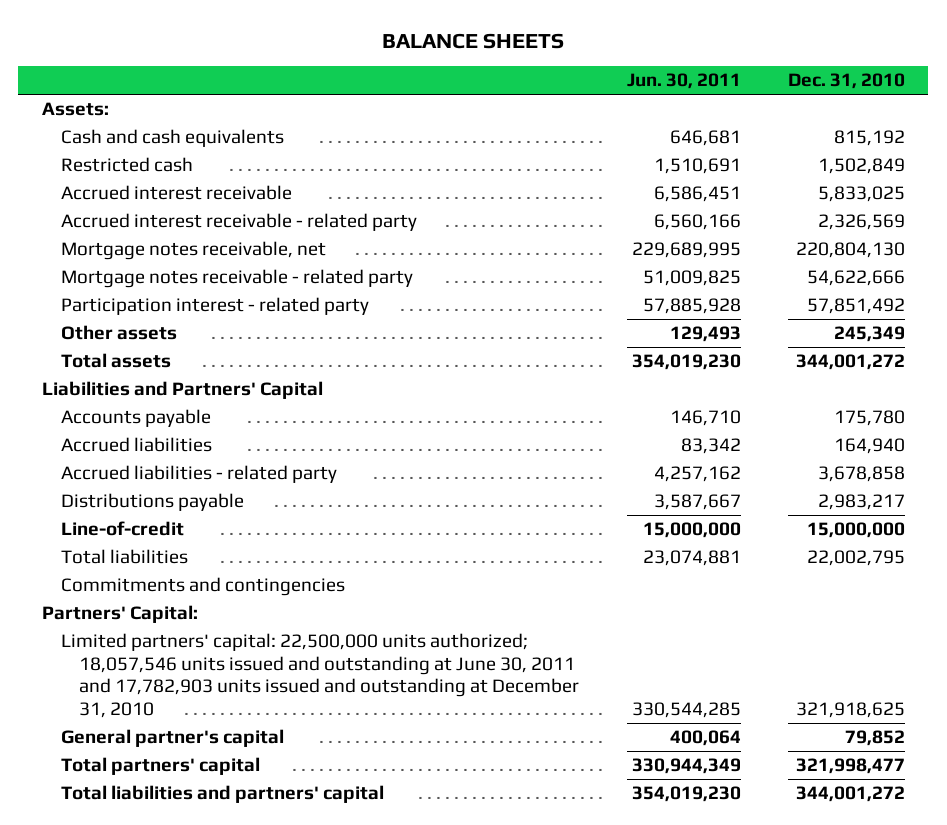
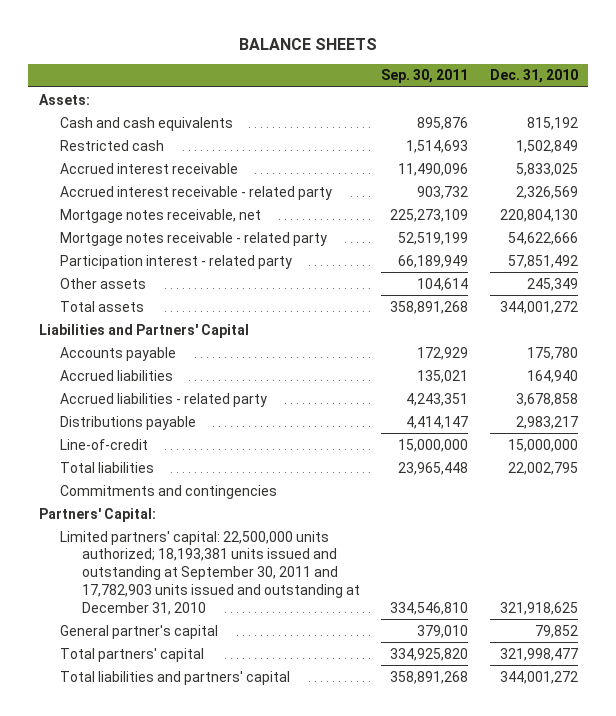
- | Jun. 30, 2011 | Dec. 31, 2010
+ | Sep. 30, 2011 | Dec. 31, 2010
- Limited partners' capital: 22,500,000 units authorized; 18,057,546 units issued and outstanding at June 30, 2011 and 17,782,903 units issued and outstanding at December 31, 2010 | 330,544,285 | 321,918,625
+ Limited partners' capital: 22,500,000 units authorized; 18,193,381 units issued and outstanding at September 30, 2011 and 17,782,903 units issued and outstanding at December 31, 2010 | 334,546,810 | 321,918,625

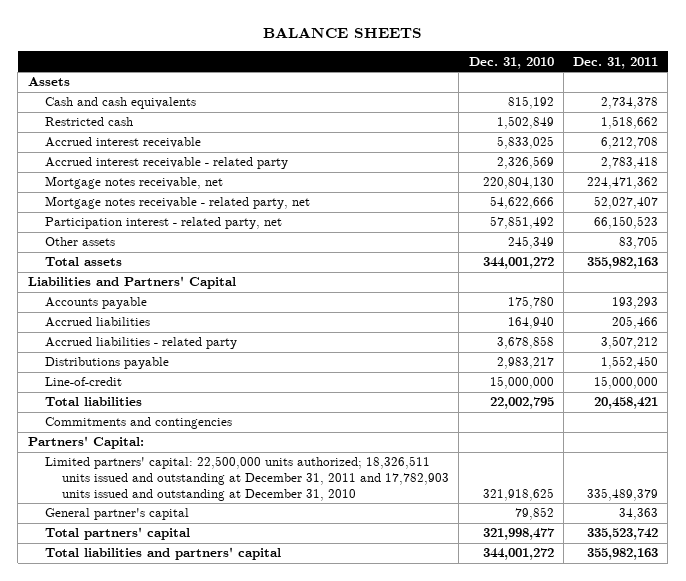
- | Sep. 30, 2011 | Dec. 31, 2010
+ | Dec. 31, 2010 | Dec. 31, 2011
- Assets:
+ Assets
- Mortgage notes receivable - related party | 52,519,199 | 54,622,666
- Participation interest - related party | 66,189,949 | 57,851,492
+ Mortgage notes receivable - related party, net | 54,622,666 | 52,027,407
+ Participation interest - related party, net | 57,851,492 | 66,150,523
- Limited partners' capital: 22,500,000 units authorized; 18,193,381 units issued and outstanding at September 30, 2011 and 17,782,903 units issued and outstanding at December 31, 2010 | 334,546,810 | 321,918,625
+ Limited partners' capital: 22,500,000 units authorized; 18,326,511 units issued and outstanding at December 31, 2011 and 17,782,903 units issued and outstanding at December 31, 2010 | 321,918,625 | 335,489,379

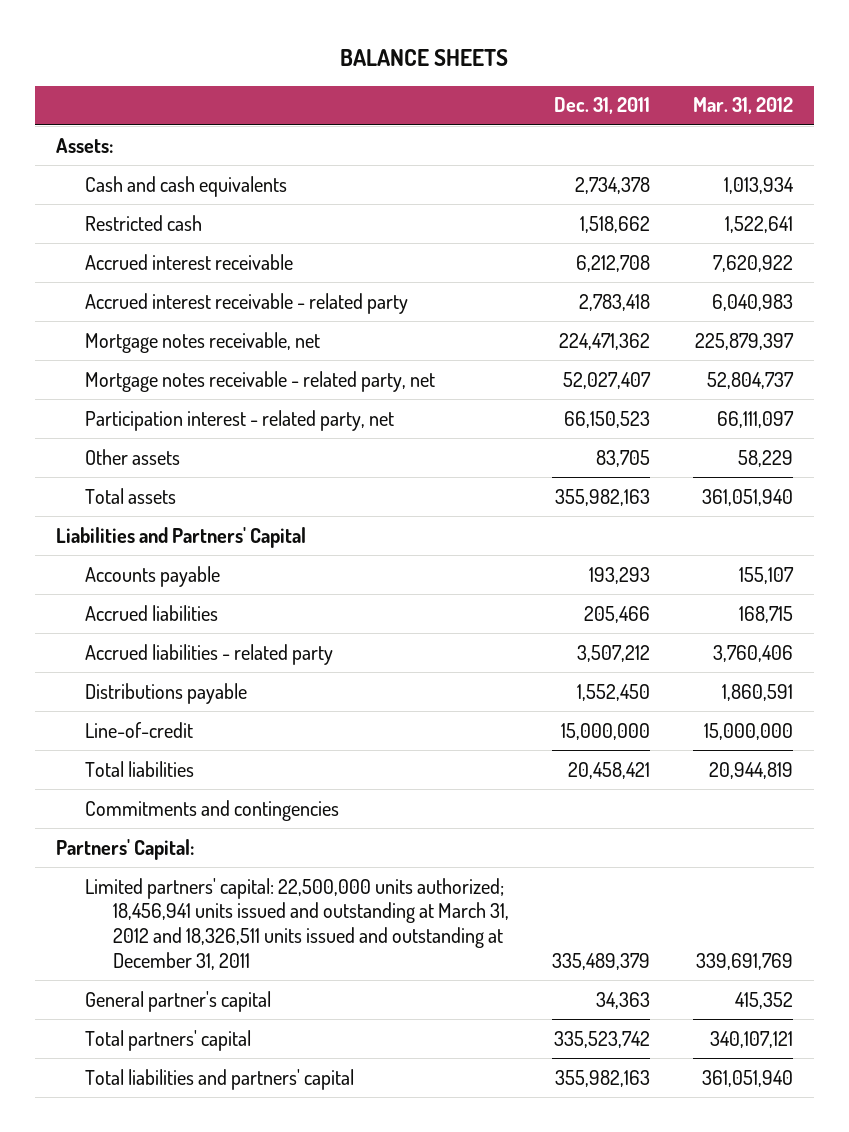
- | Dec. 31, 2010 | Dec. 31, 2011
+ | Dec. 31, 2011 | Mar. 31, 2012
- Assets
+ Assets:
- Limited partners' capital: 22,500,000 units authorized; 18,326,511 units issued and outstanding at December 31, 2011 and 17,782,903 units issued and outstanding at December 31, 2010 | 321,918,625 | 335,489,379
+ Limited partners' capital: 22,500,000 units authorized; 18,456,941 units issued and outstanding at March 31, 2012 and 18,326,511 units issued and outstanding at December 31, 2011 | 335,489,379 | 339,691,769

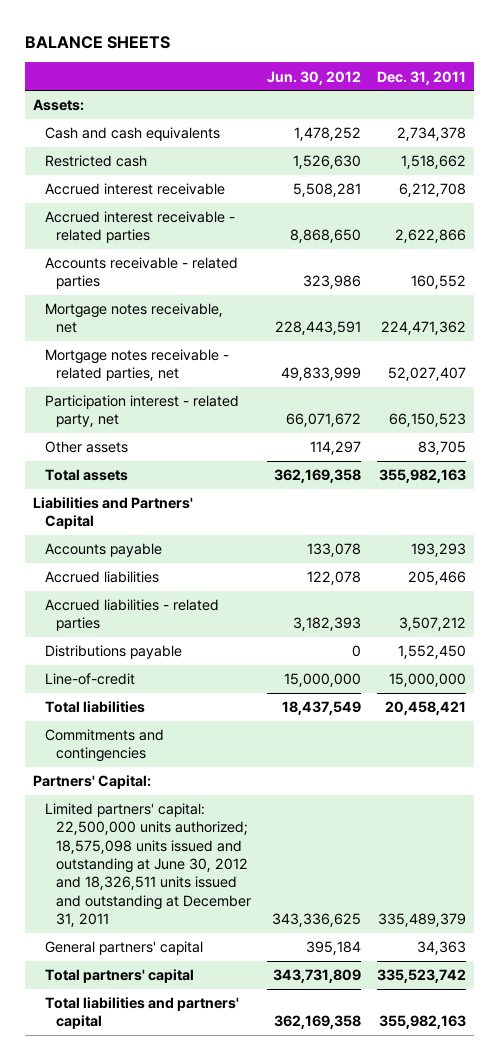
- | Dec. 31, 2011 | Mar. 31, 2012
+ | Jun. 30, 2012 | Dec. 31, 2011
- Accrued interest receivable - related party | 2,783,418 | 6,040,983
+ Accrued interest receivable - related parties | 8,868,650 | 2,622,866
+ Accounts receivable - related parties | 323,986 | 160,552
- Mortgage notes receivable - related party, net | 52,027,407 | 52,804,737
+ Mortgage notes receivable - related parties, net | 49,833,999 | 52,027,407
- Accrued liabilities - related party | 3,507,212 | 3,760,406
+ Accrued liabilities - related parties | 3,182,393 | 3,507,212
- Limited partners' capital: 22,500,000 units authorized; 18,456,941 units issued and outstanding at March 31, 2012 and 18,326,511 units issued and outstanding at December 31, 2011 | 335,489,379 | 339,691,769
- General partner's capital | 34,363 | 415,352
+ Limited partners' capital: 22,500,000 units authorized; 18,575,098 units issued and outstanding at June 30, 2012 and 18,326,511 units issued and outstanding at December 31, 2011 | 343,336,625 | 335,489,379
+ General partners' capital | 395,184 | 34,363

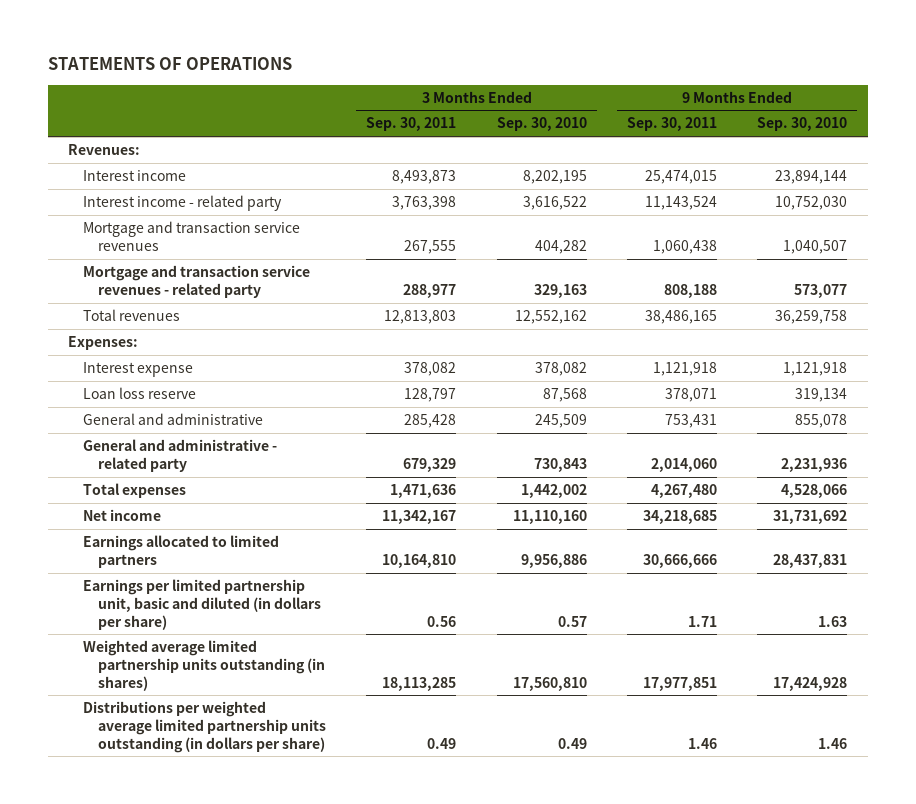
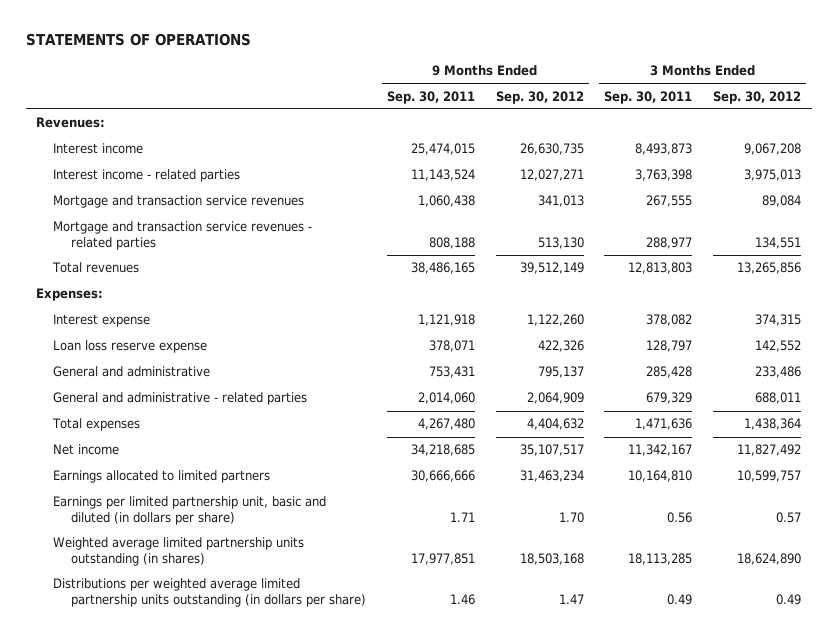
- | 3 Months Ended Sep. 30, 2011 | 3 Months Ended Sep. 30, 2010 | 9 Months Ended Sep. 30, 2011 | 9 Months Ended Sep. 30, 2010
+ | 9 Months Ended Sep. 30, 2011 | 9 Months Ended Sep. 30, 2012 | 3 Months Ended Sep. 30, 2011 | 3 Months Ended Sep. 30, 2012
- Interest income - related party | 3,763,398 | 3,616,522 | 11,143,524 | 10,752,030
+ Interest income - related parties | 11,143,524 | 12,027,271 | 3,763,398 | 3,975,013
- Mortgage and transaction service revenues - related party | 288,977 | 329,163 | 808,188 | 573,077
+ Mortgage and transaction service revenues - related parties | 808,188 | 513,130 | 288,977 | 134,551
- Loan loss reserve | 128,797 | 87,568 | 378,071 | 319,134
+ Loan loss reserve expense | 378,071 | 422,326 | 128,797 | 142,552
- General and administrative - related party | 679,329 | 730,843 | 2,014,060 | 2,231,936
+ General and administrative - related parties | 2,014,060 | 2,064,909 | 679,329 | 688,011

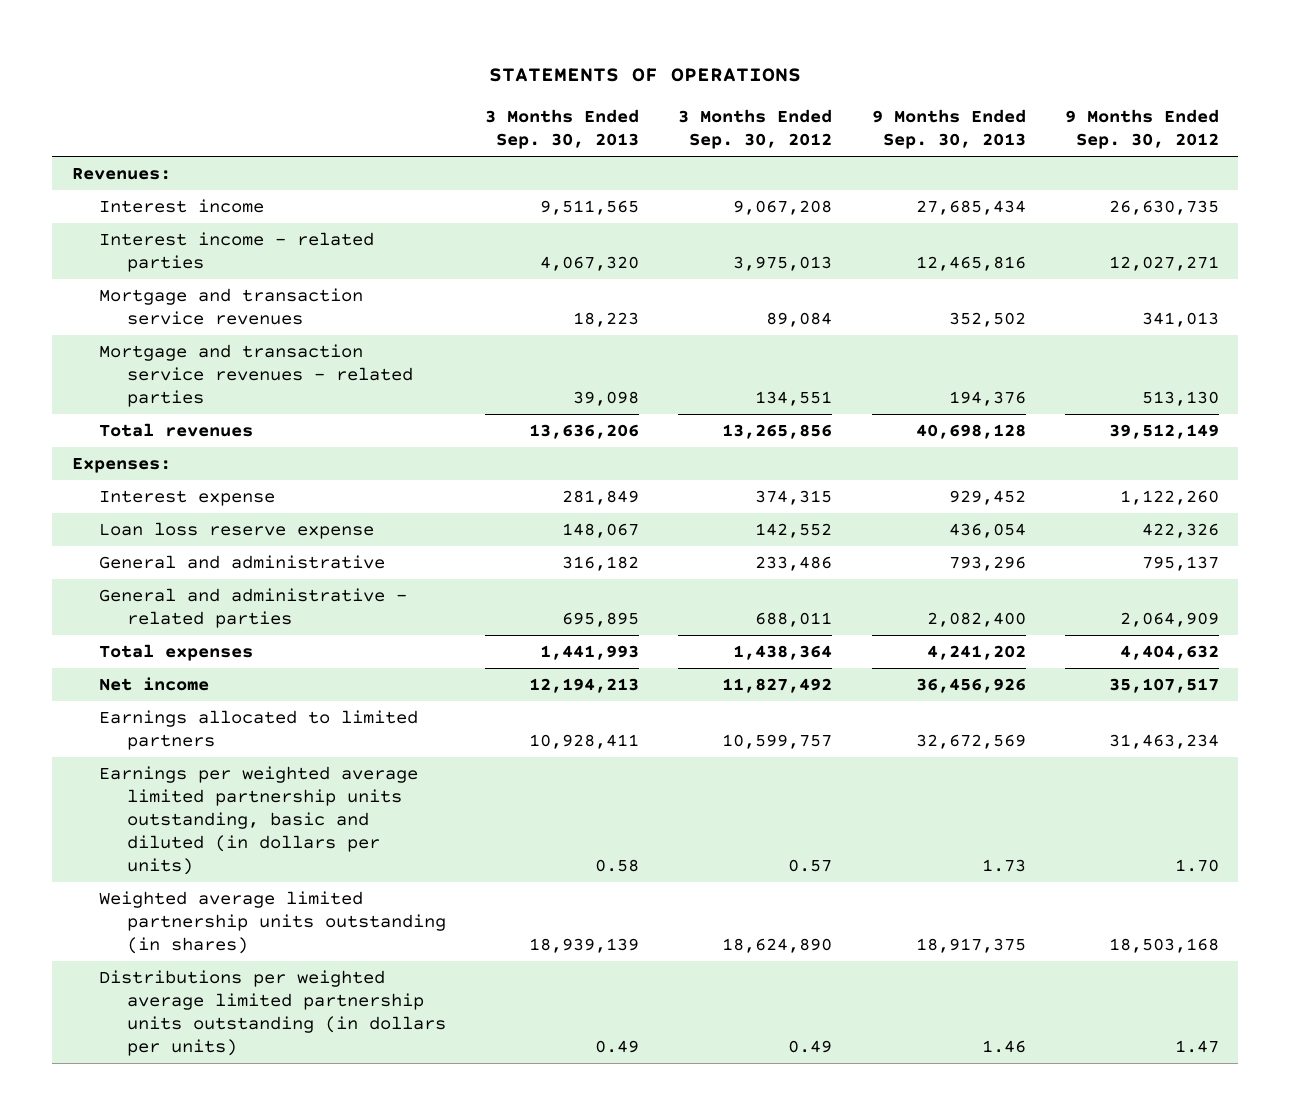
- | 9 Months Ended Sep. 30, 2011 | 9 Months Ended Sep. 30, 2012 | 3 Months Ended Sep. 30, 2011 | 3 Months Ended Sep. 30, 2012
+ | 3 Months Ended Sep. 30, 2013 | 3 Months Ended Sep. 30, 2012 | 9 Months Ended Sep. 30, 2013 | 9 Months Ended Sep. 30, 2012
- Earnings per limited partnership unit, basic and diluted (in dollars per share) | 1.71 | 1.70 | 0.56 | 0.57
+ Earnings per weighted average limited partnership units outstanding, basic and diluted (in dollars per units) | 0.58 | 0.57 | 1.73 | 1.70
- Distributions per weighted average limited partnership units outstanding (in dollars per share) | 1.46 | 1.47 | 0.49 | 0.49
+ Distributions per weighted average limited partnership units outstanding (in dollars per units) | 0.49 | 0.49 | 1.46 | 1.47

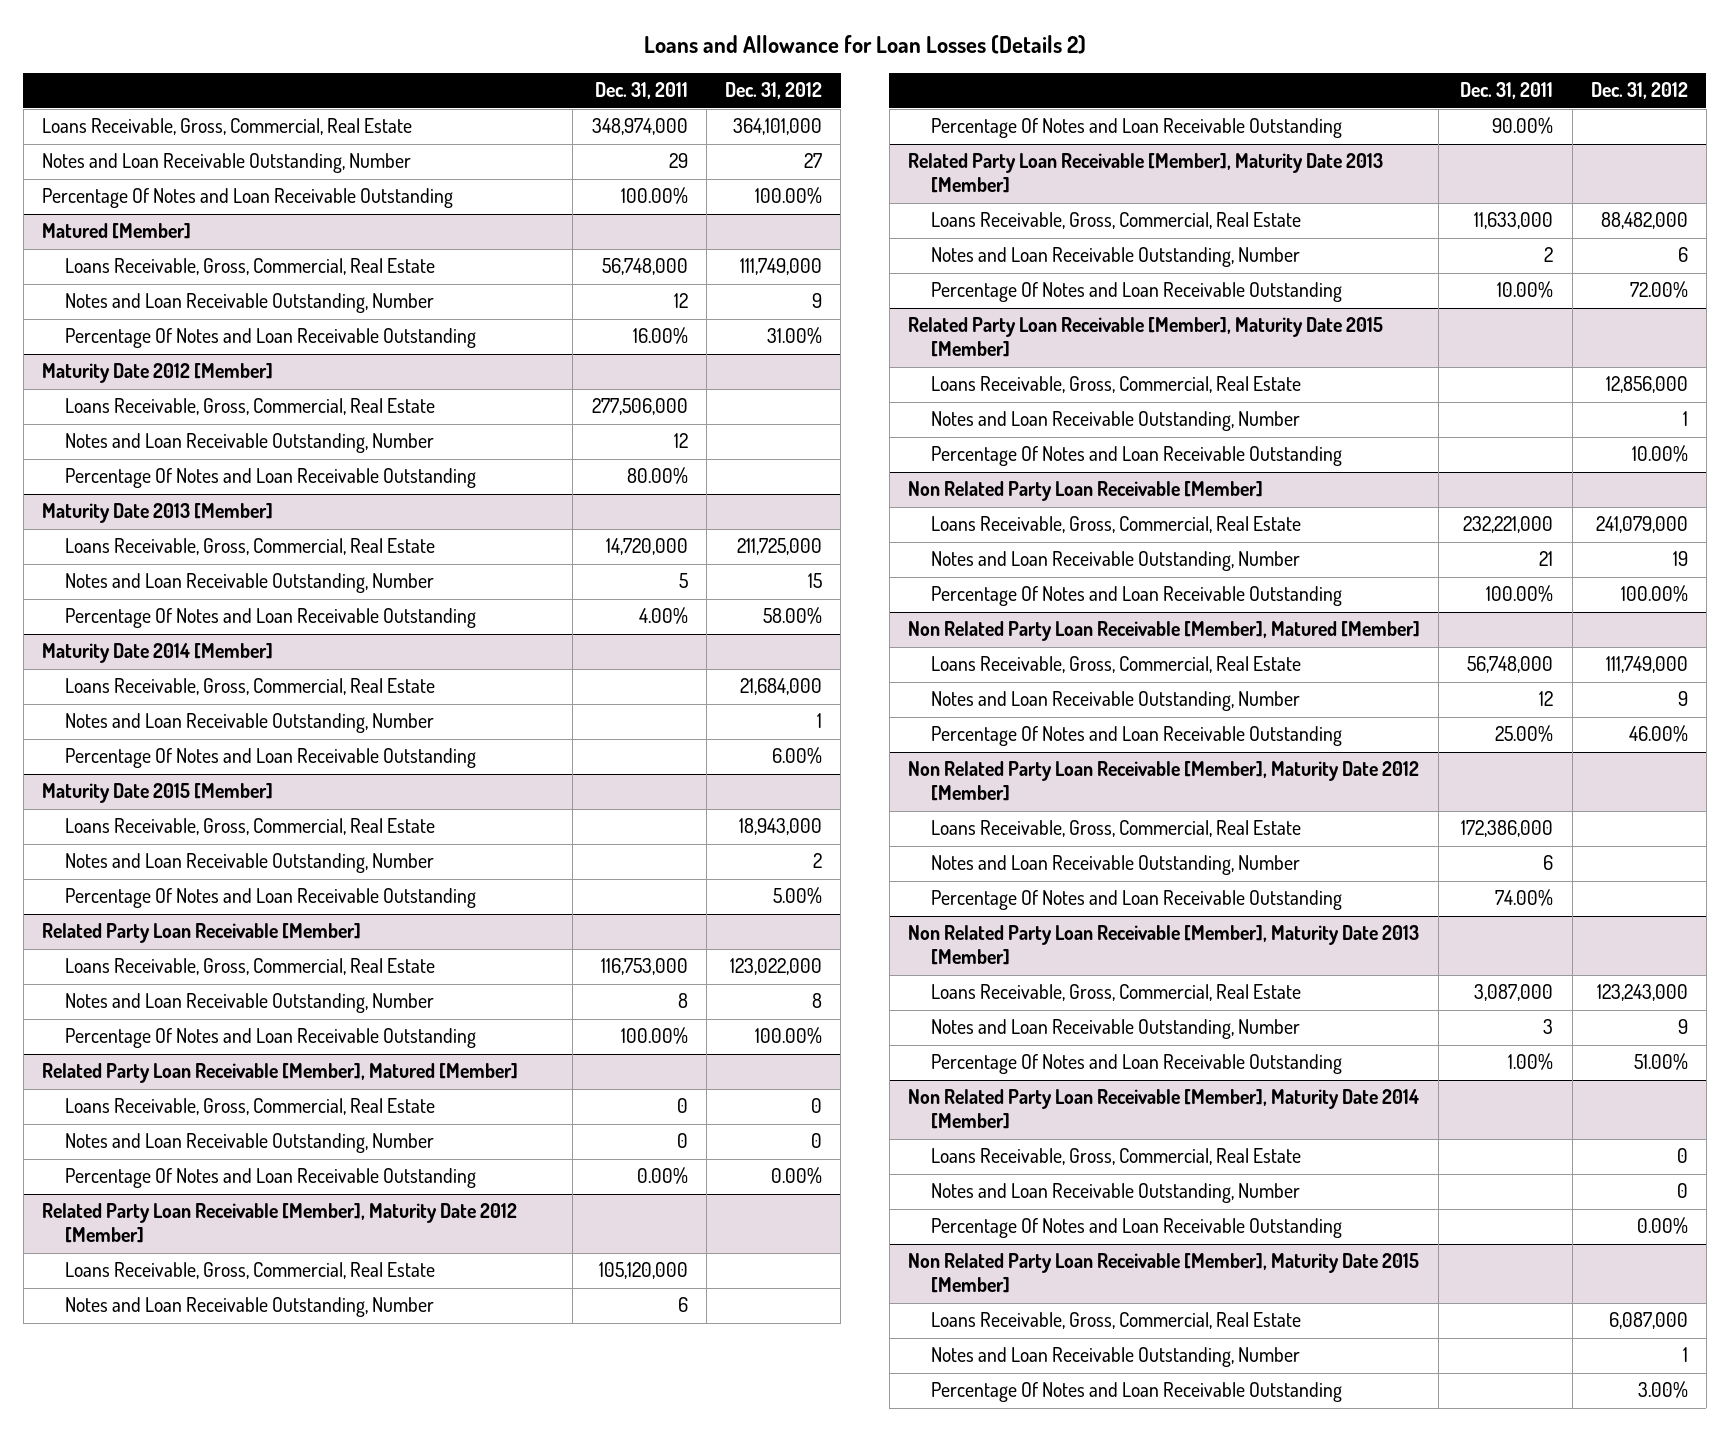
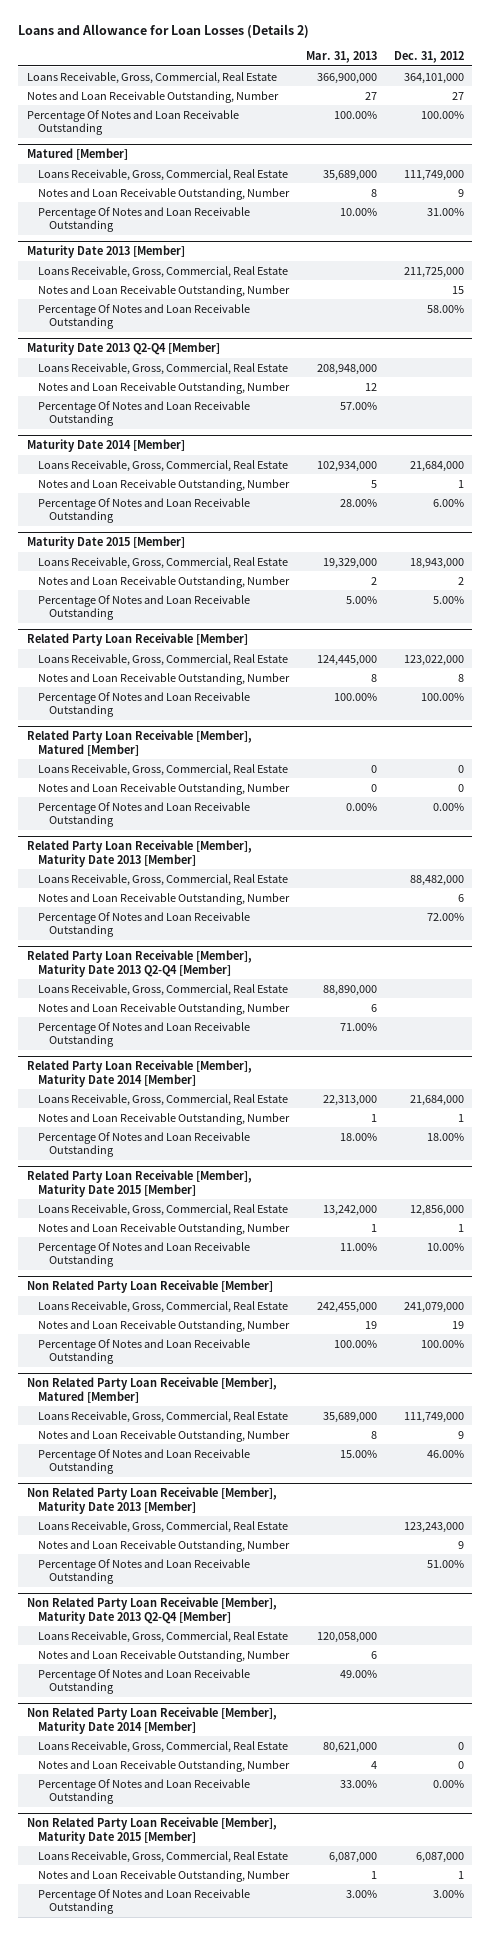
- | Dec. 31, 2011 | Dec. 31, 2012
+ | Mar. 31, 2013 | Dec. 31, 2012
- Maturity Date 2012 [Member]
- Loans Receivable, Gross, Commercial, Real Estate | 277,506,000 |
- Notes and Loan Receivable Outstanding, Number | 12 |
- Percentage Of Notes and Loan Receivable Outstanding | 80.00% |
+ Maturity Date 2013 Q2-Q4 [Member]
+ Loans Receivable, Gross, Commercial, Real Estate | 208,948,000 |
+ Notes and Loan Receivable Outstanding, Number | 12 |
+ Percentage Of Notes and Loan Receivable Outstanding | 57.00% |
- Related Party Loan Receivable [Member], Maturity Date 2012 [Member]
- Loans Receivable, Gross, Commercial, Real Estate | 105,120,000 |
- Notes and Loan Receivable Outstanding, Number | 6 |
- Percentage Of Notes and Loan Receivable Outstanding | 90.00% |
+ Related Party Loan Receivable [Member], Maturity Date 2013 Q2-Q4 [Member]
+ Loans Receivable, Gross, Commercial, Real Estate | 88,890,000 |
+ Notes and Loan Receivable Outstanding, Number | 6 |
+ Percentage Of Notes and Loan Receivable Outstanding | 71.00% |
+ Related Party Loan Receivable [Member], Maturity Date 2014 [Member]
+ Loans Receivable, Gross, Commercial, Real Estate | 22,313,000 | 21,684,000
+ Notes and Loan Receivable Outstanding, Number | 1 | 1
+ Percentage Of Notes and Loan Receivable Outstanding | 18.00% | 18.00%
- Non Related Party Loan Receivable [Member], Maturity Date 2012 [Member]
- Loans Receivable, Gross, Commercial, Real Estate | 172,386,000 |
- Notes and Loan Receivable Outstanding, Number | 6 |
- Percentage Of Notes and Loan Receivable Outstanding | 74.00% |
+ Non Related Party Loan Receivable [Member], Maturity Date 2013 Q2-Q4 [Member]
+ Loans Receivable, Gross, Commercial, Real Estate | 120,058,000 |
+ Notes and Loan Receivable Outstanding, Number | 6 |
+ Percentage Of Notes and Loan Receivable Outstanding | 49.00% |

